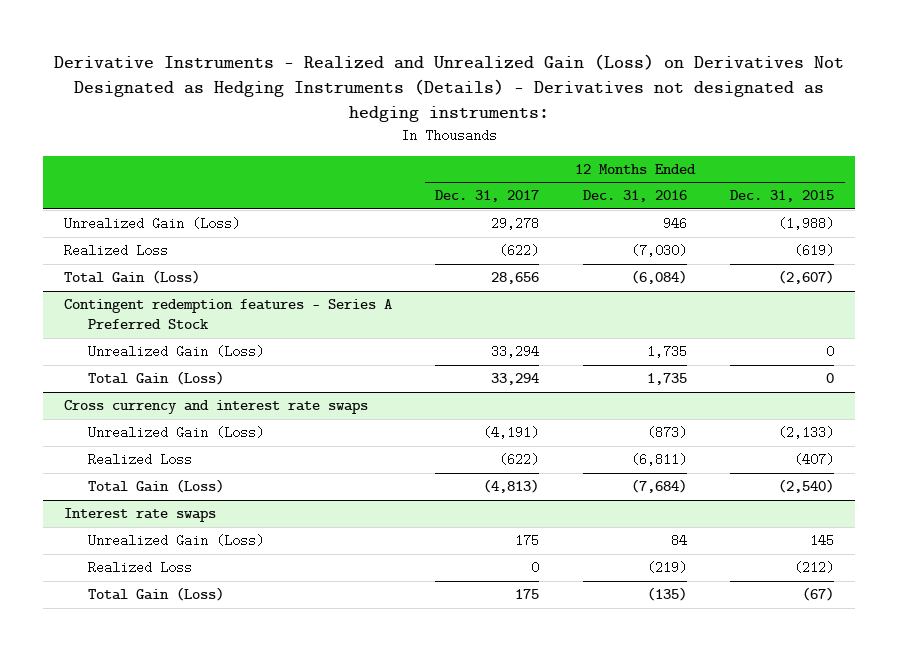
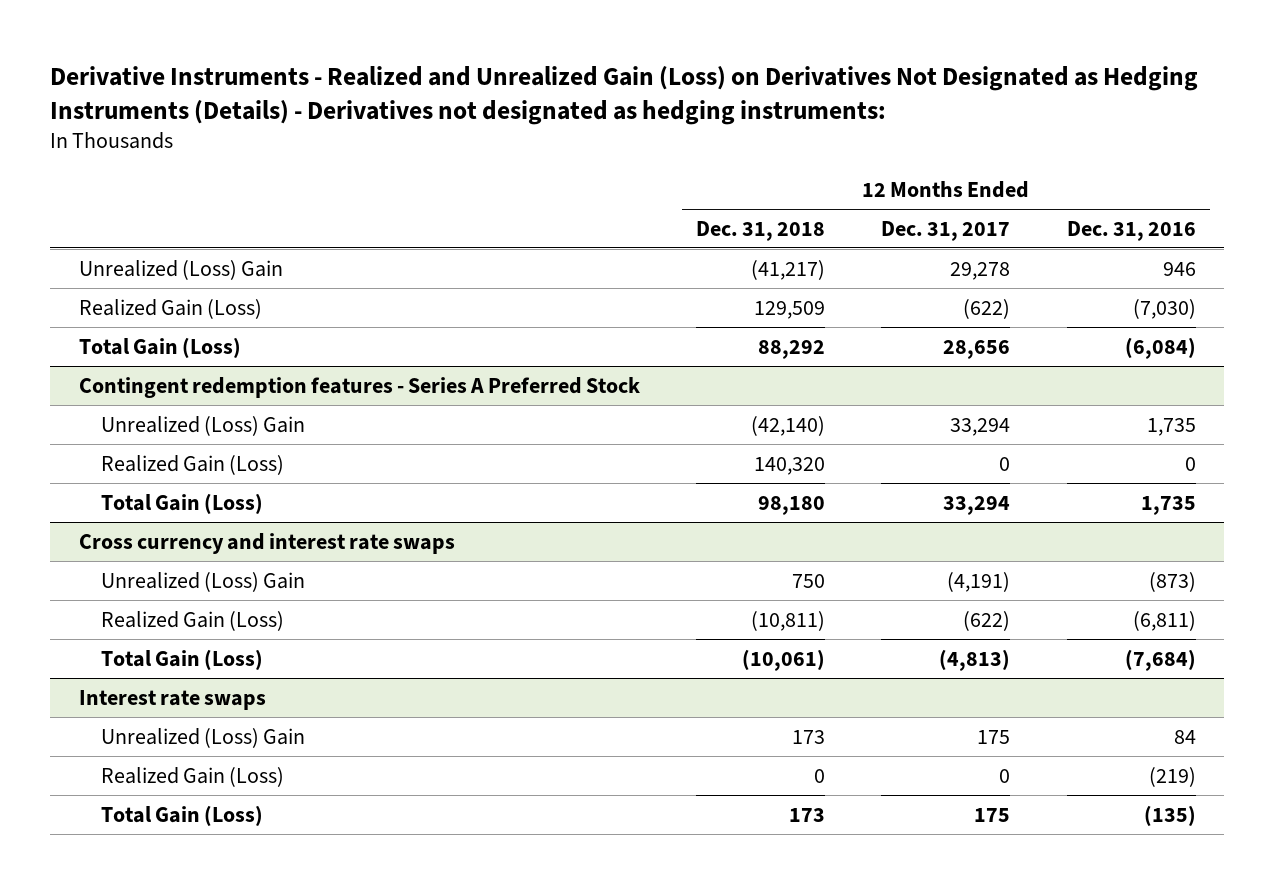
- | 12 Months Ended Dec. 31, 2017 | 12 Months Ended Dec. 31, 2016 | 12 Months Ended Dec. 31, 2015
+ | 12 Months Ended Dec. 31, 2018 | 12 Months Ended Dec. 31, 2017 | 12 Months Ended Dec. 31, 2016
- Unrealized Gain (Loss) | 29,278 | 946 | (1,988)
- Realized Loss | (622) | (7,030) | (619)
+ Unrealized (Loss) Gain | (41,217) | 29,278 | 946
+ Realized Gain (Loss) | 129,509 | (622) | (7,030)
@ Contingent redemption features - Series A Preferred Stock
- Unrealized Gain (Loss) | 33,294 | 1,735 | 0
+ Unrealized (Loss) Gain | (42,140) | 33,294 | 1,735
+ Realized Gain (Loss) | 140,320 | 0 | 0
@ Cross currency and interest rate swaps
- Unrealized Gain (Loss) | (4,191) | (873) | (2,133)
- Realized Loss | (622) | (6,811) | (407)
+ Unrealized (Loss) Gain | 750 | (4,191) | (873)
+ Realized Gain (Loss) | (10,811) | (622) | (6,811)
@ Interest rate swaps
- Unrealized Gain (Loss) | 175 | 84 | 145
- Realized Loss | 0 | (219) | (212)
+ Unrealized (Loss) Gain | 173 | 175 | 84
+ Realized Gain (Loss) | 0 | 0 | (219)

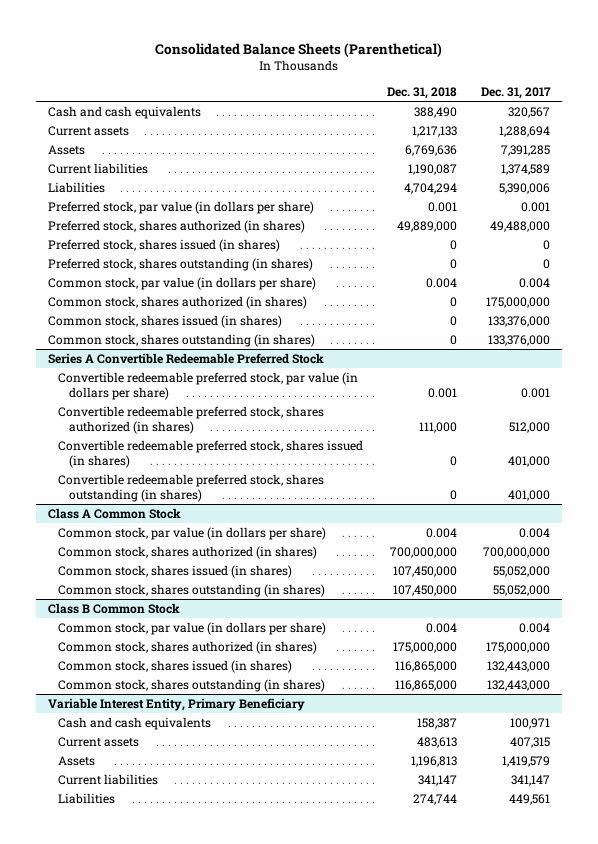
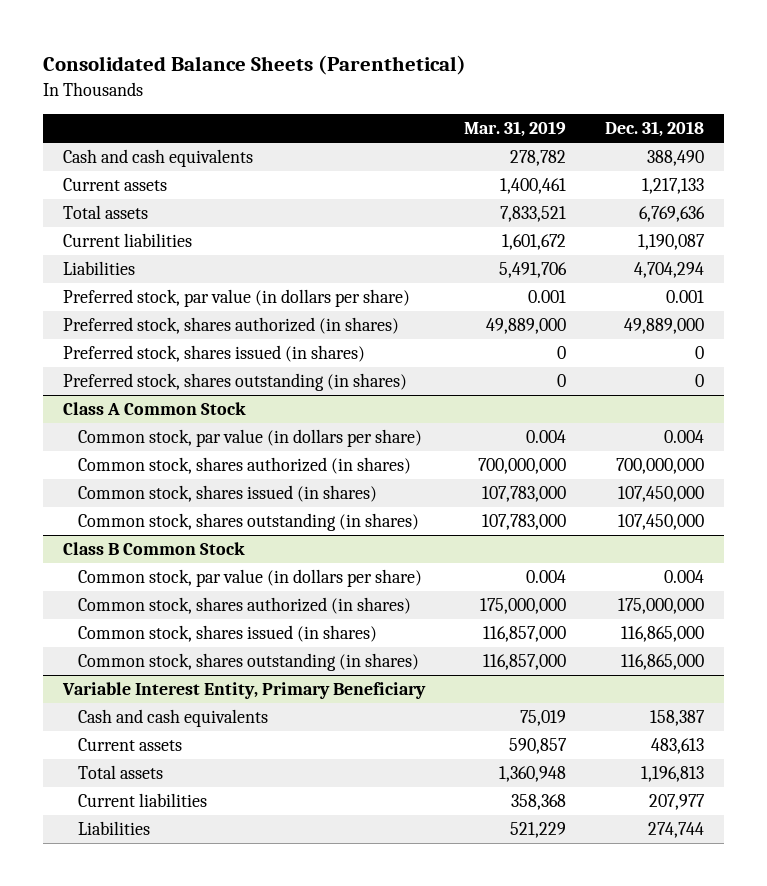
- | Dec. 31, 2018 | Dec. 31, 2017
+ | Mar. 31, 2019 | Dec. 31, 2018
- Assets | 6,769,636 | 7,391,285
+ Total assets | 7,833,521 | 6,769,636
- Common stock, par value (in dollars per share) | 0.004 | 0.004
- Common stock, shares authorized (in shares) | 0 | 175,000,000
- Common stock, shares issued (in shares) | 0 | 133,376,000
- Common stock, shares outstanding (in shares) | 0 | 133,376,000
- Series A Convertible Redeemable Preferred Stock
- Convertible redeemable preferred stock, par value (in dollars per share) | 0.001 | 0.001
- Convertible redeemable preferred stock, shares authorized (in shares) | 111,000 | 512,000
- Convertible redeemable preferred stock, shares issued (in shares) | 0 | 401,000
- Convertible redeemable preferred stock, shares outstanding (in shares) | 0 | 401,000
@ Variable Interest Entity, Primary Beneficiary
- Assets | 1,196,813 | 1,419,579
- Current liabilities | 341,147 | 341,147
+ Total assets | 1,360,948 | 1,196,813
+ Current liabilities | 358,368 | 207,977

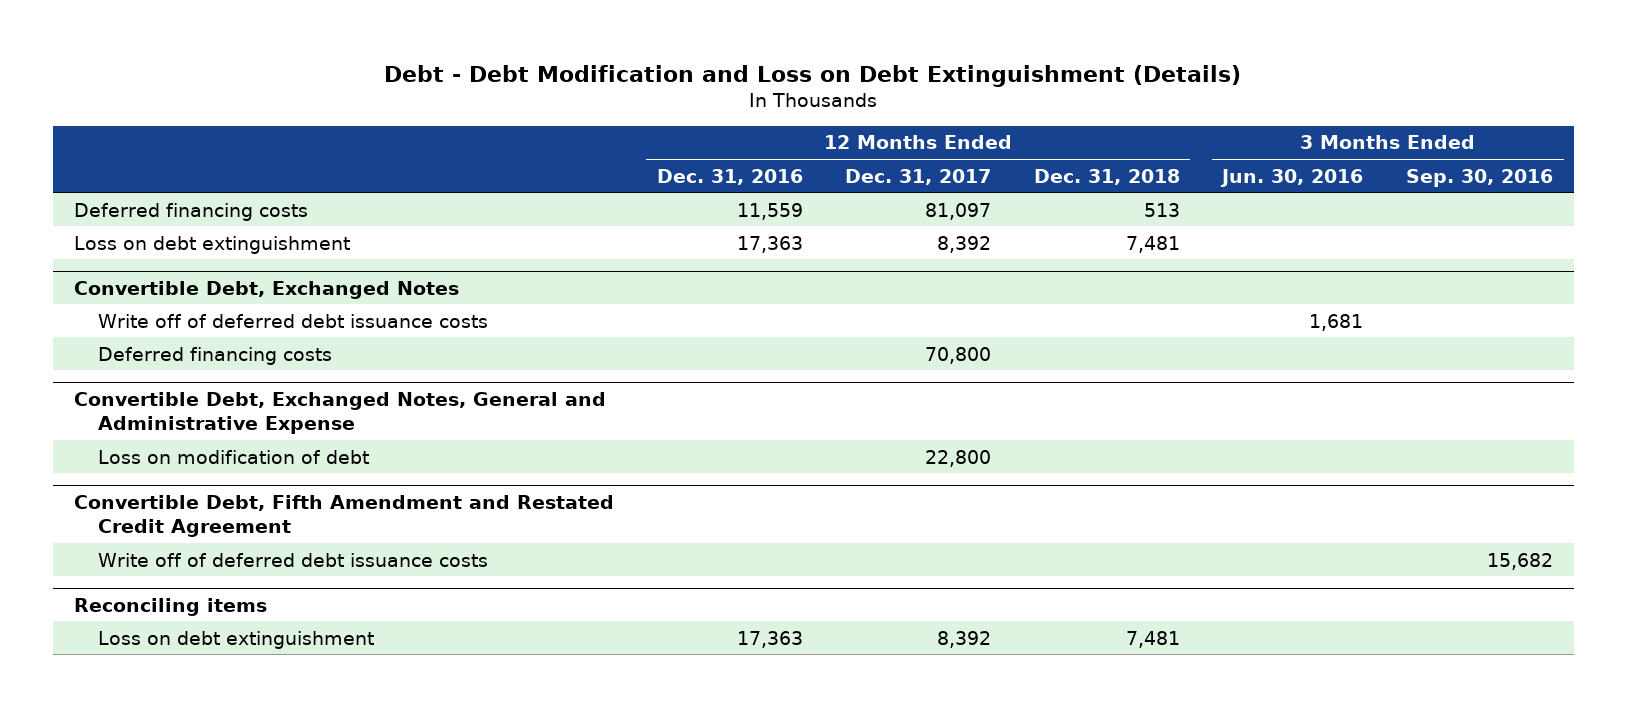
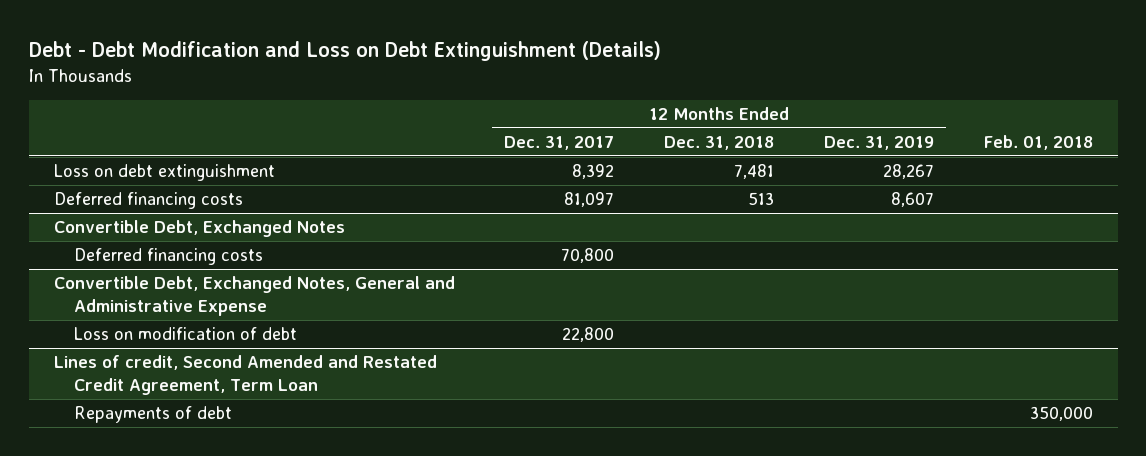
- | 12 Months Ended Dec. 31, 2016 | 12 Months Ended Dec. 31, 2017 | 12 Months Ended Dec. 31, 2018 | 3 Months Ended Jun. 30, 2016 | 3 Months Ended Sep. 30, 2016
+ | 12 Months Ended Dec. 31, 2017 | 12 Months Ended Dec. 31, 2018 | 12 Months Ended Dec. 31, 2019 | Feb. 01, 2018
moved down: Deferred financing costs | 81,097 | 513 | 8,607 |
@ Convertible Debt, Exchanged Notes
- Write off of deferred debt issuance costs | | | | 1,681 |
- Convertible Debt, Fifth Amendment and Restated Credit Agreement
- Write off of deferred debt issuance costs | | | | | 15,682
- Reconciling items
- Loss on debt extinguishment | 17,363 | 8,392 | 7,481 | |
+ Lines of credit, Second Amended and Restated Credit Agreement, Term Loan
+ Repayments of debt | | | | 350,000

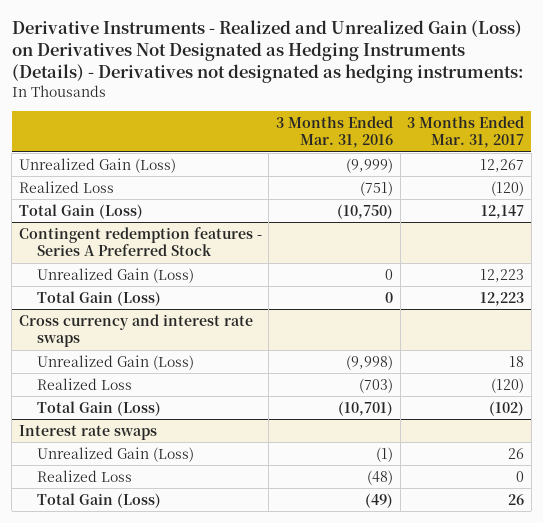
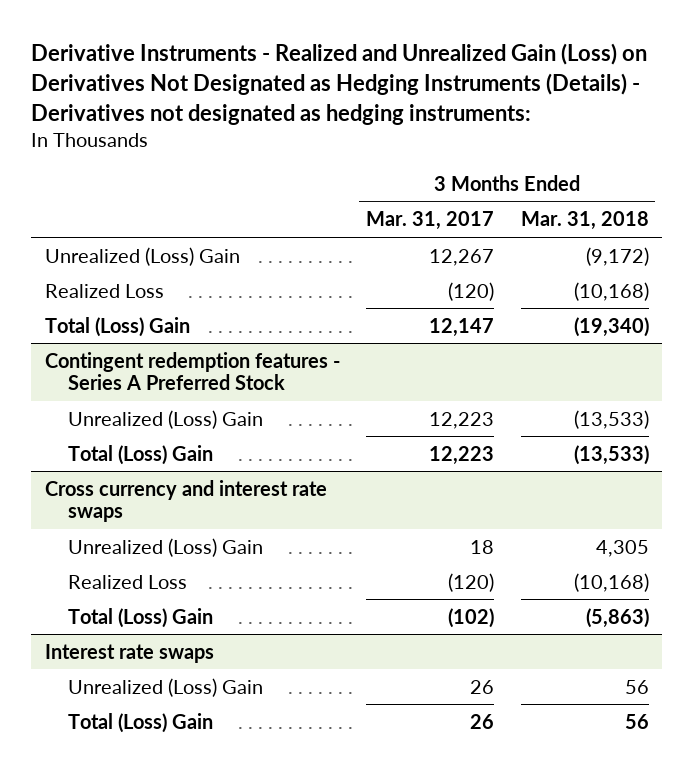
- | 3 Months Ended Mar. 31, 2016 | 3 Months Ended Mar. 31, 2017
+ | 3 Months Ended Mar. 31, 2017 | 3 Months Ended Mar. 31, 2018
- Unrealized Gain (Loss) | (9,999) | 12,267
+ Unrealized (Loss) Gain | 12,267 | (9,172)
- Total Gain (Loss) | (10,750) | 12,147
+ Total (Loss) Gain | 12,147 | (19,340)
@ Contingent redemption features - Series A Preferred Stock
- Unrealized Gain (Loss) | 0 | 12,223
- Total Gain (Loss) | 0 | 12,223
+ Unrealized (Loss) Gain | 12,223 | (13,533)
+ Total (Loss) Gain | 12,223 | (13,533)
@ Cross currency and interest rate swaps
- Unrealized Gain (Loss) | (9,998) | 18
+ Unrealized (Loss) Gain | 18 | 4,305
- Total Gain (Loss) | (10,701) | (102)
+ Total (Loss) Gain | (102) | (5,863)
@ Interest rate swaps
- Unrealized Gain (Loss) | (1) | 26
- Realized Loss | (48) | 0
- Total Gain (Loss) | (49) | 26
+ Unrealized (Loss) Gain | 26 | 56
+ Total (Loss) Gain | 26 | 56

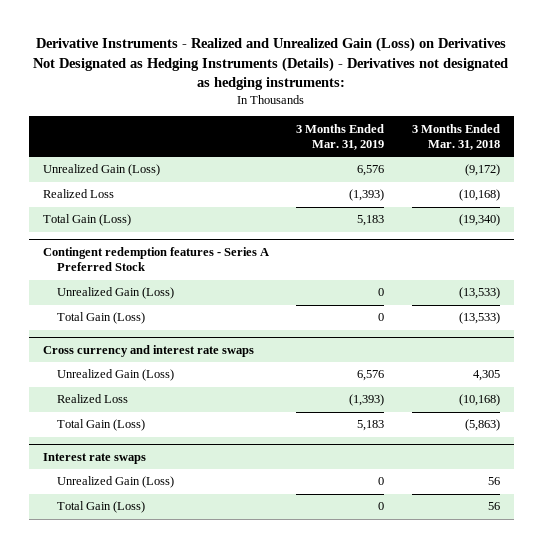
- | 3 Months Ended Mar. 31, 2017 | 3 Months Ended Mar. 31, 2018
+ | 3 Months Ended Mar. 31, 2019 | 3 Months Ended Mar. 31, 2018
- Unrealized (Loss) Gain | 12,267 | (9,172)
+ Unrealized Gain (Loss) | 6,576 | (9,172)
- Total (Loss) Gain | 12,147 | (19,340)
+ Total Gain (Loss) | 5,183 | (19,340)
@ Contingent redemption features - Series A Preferred Stock
- Unrealized (Loss) Gain | 12,223 | (13,533)
- Total (Loss) Gain | 12,223 | (13,533)
+ Unrealized Gain (Loss) | 0 | (13,533)
+ Total Gain (Loss) | 0 | (13,533)
@ Cross currency and interest rate swaps
- Unrealized (Loss) Gain | 18 | 4,305
+ Unrealized Gain (Loss) | 6,576 | 4,305
- Total (Loss) Gain | (102) | (5,863)
+ Total Gain (Loss) | 5,183 | (5,863)
@ Interest rate swaps
- Unrealized (Loss) Gain | 26 | 56
- Total (Loss) Gain | 26 | 56
+ Unrealized Gain (Loss) | 0 | 56
+ Total Gain (Loss) | 0 | 56

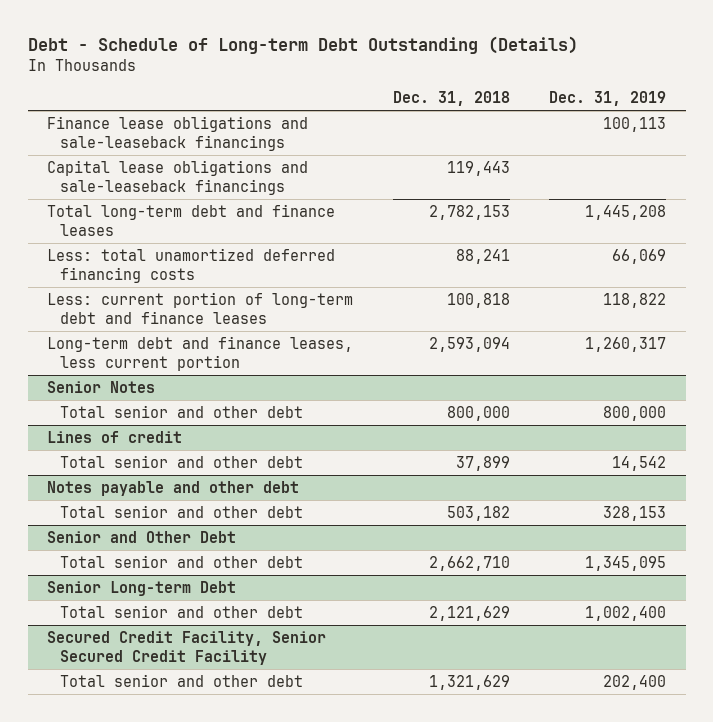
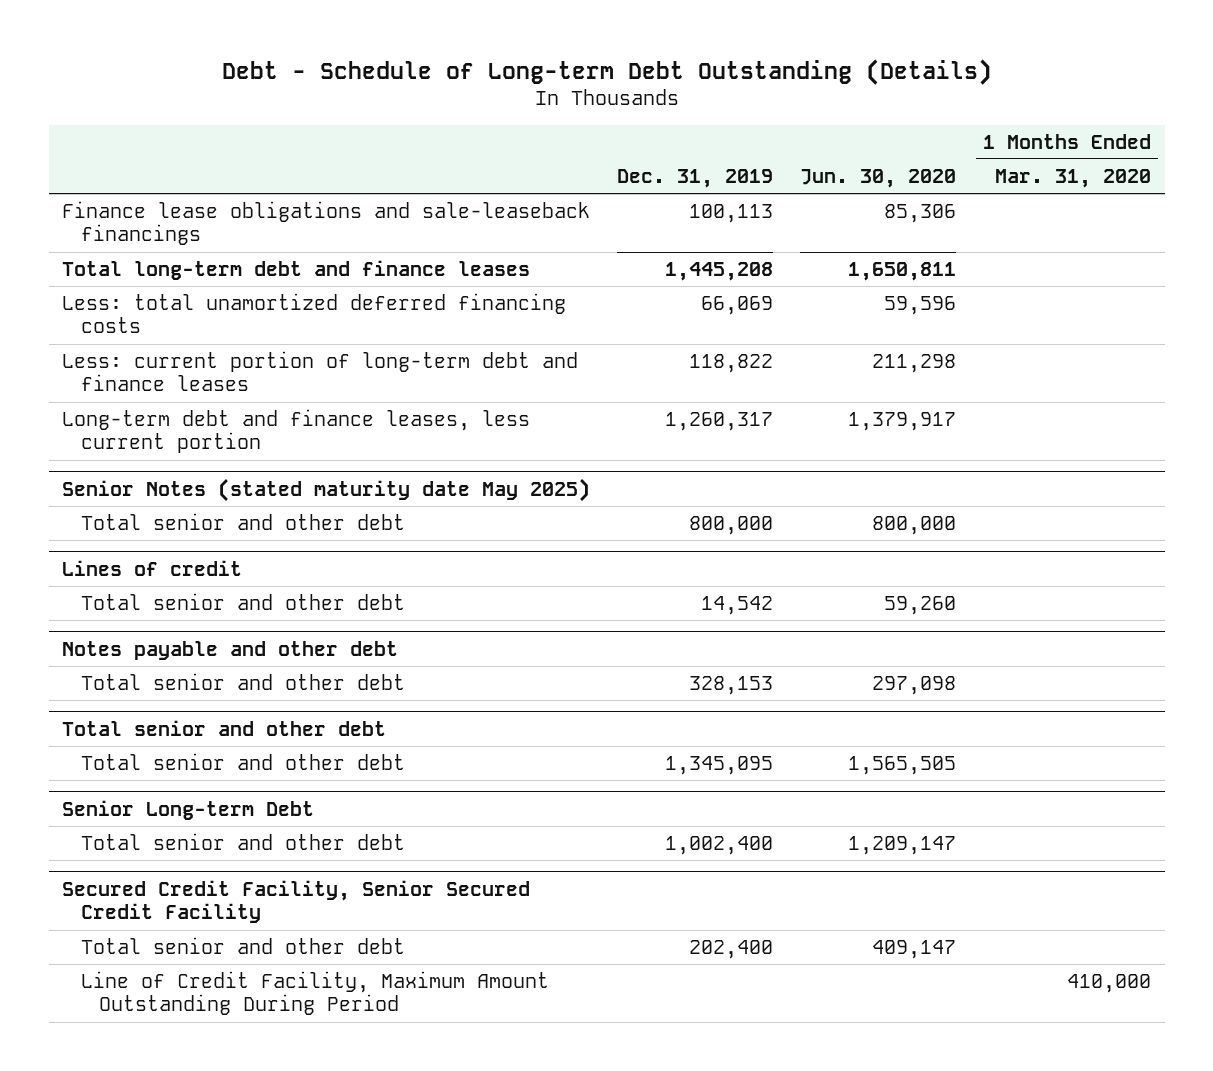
- | Dec. 31, 2018 | Dec. 31, 2019
+ | Dec. 31, 2019 | Jun. 30, 2020 | 1 Months Ended Mar. 31, 2020
- Capital lease obligations and sale-leaseback financings | 119,443 |
- Senior Notes
+ Senior Notes (stated maturity date May 2025)
- Senior and Other Debt
+ Total senior and other debt
@ Secured Credit Facility, Senior Secured Credit Facility
+ Line of Credit Facility, Maximum Amount Outstanding During Period | | | 410,000

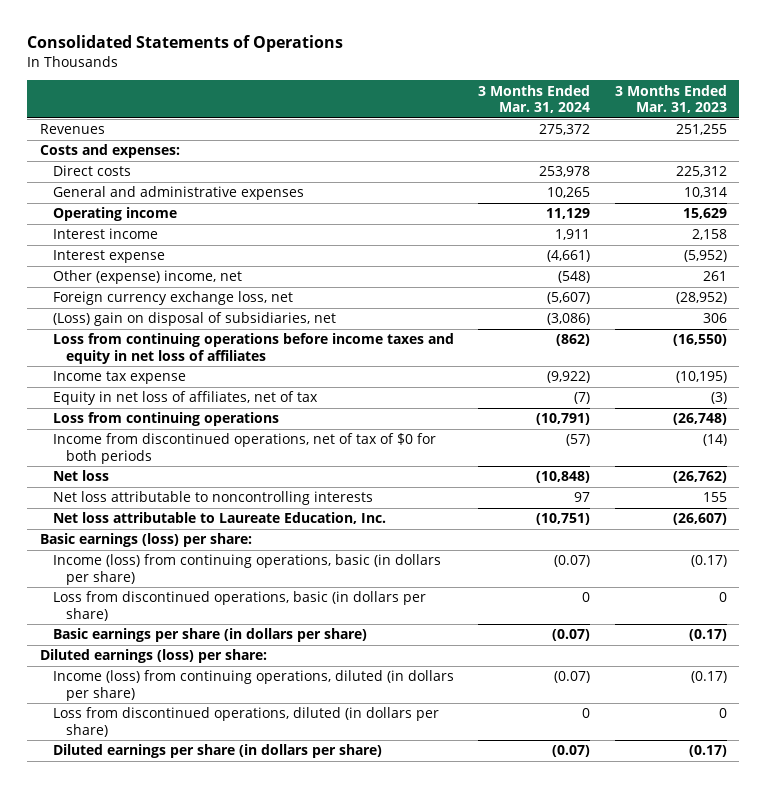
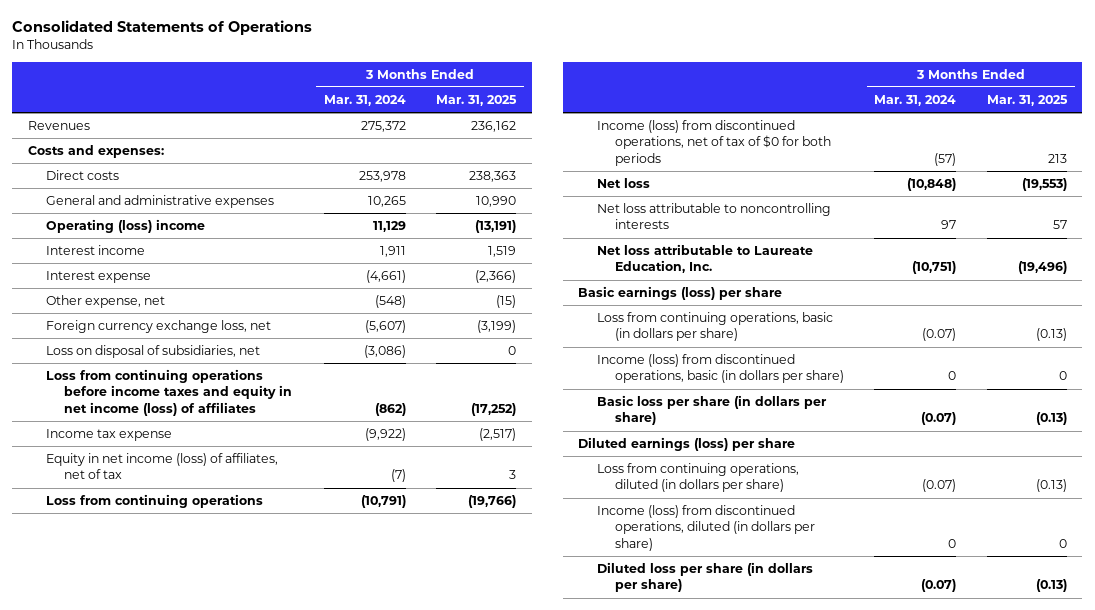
- | 3 Months Ended Mar. 31, 2024 | 3 Months Ended Mar. 31, 2023
+ | 3 Months Ended Mar. 31, 2024 | 3 Months Ended Mar. 31, 2025
- Operating income | 11,129 | 15,629
+ Operating (loss) income | 11,129 | (13,191)
- Other (expense) income, net | (548) | 261
+ Other expense, net | (548) | (15)
- (Loss) gain on disposal of subsidiaries, net | (3,086) | 306
- Loss from continuing operations before income taxes and equity in net loss of affiliates | (862) | (16,550)
+ Loss on disposal of subsidiaries, net | (3,086) | 0
+ Loss from continuing operations before income taxes and equity in net income (loss) of affiliates | (862) | (17,252)
- Equity in net loss of affiliates, net of tax | (7) | (3)
+ Equity in net income (loss) of affiliates, net of tax | (7) | 3
- Income from discontinued operations, net of tax of $0 for both periods | (57) | (14)
+ Income (loss) from discontinued operations, net of tax of $0 for both periods | (57) | 213
- Basic earnings (loss) per share:
- Income (loss) from continuing operations, basic (in dollars per share) | (0.07) | (0.17)
- Loss from discontinued operations, basic (in dollars per share) | 0 | 0
- Basic earnings per share (in dollars per share) | (0.07) | (0.17)
- Diluted earnings (loss) per share:
- Income (loss) from continuing operations, diluted (in dollars per share) | (0.07) | (0.17)
- Loss from discontinued operations, diluted (in dollars per share) | 0 | 0
- Diluted earnings per share (in dollars per share) | (0.07) | (0.17)
+ Basic earnings (loss) per share
+ Loss from continuing operations, basic (in dollars per share) | (0.07) | (0.13)
+ Income (loss) from discontinued operations, basic (in dollars per share) | 0 | 0
+ Basic loss per share (in dollars per share) | (0.07) | (0.13)
+ Diluted earnings (loss) per share
+ Loss from continuing operations, diluted (in dollars per share) | (0.07) | (0.13)
+ Income (loss) from discontinued operations, diluted (in dollars per share) | 0 | 0
+ Diluted loss per share (in dollars per share) | (0.07) | (0.13)

